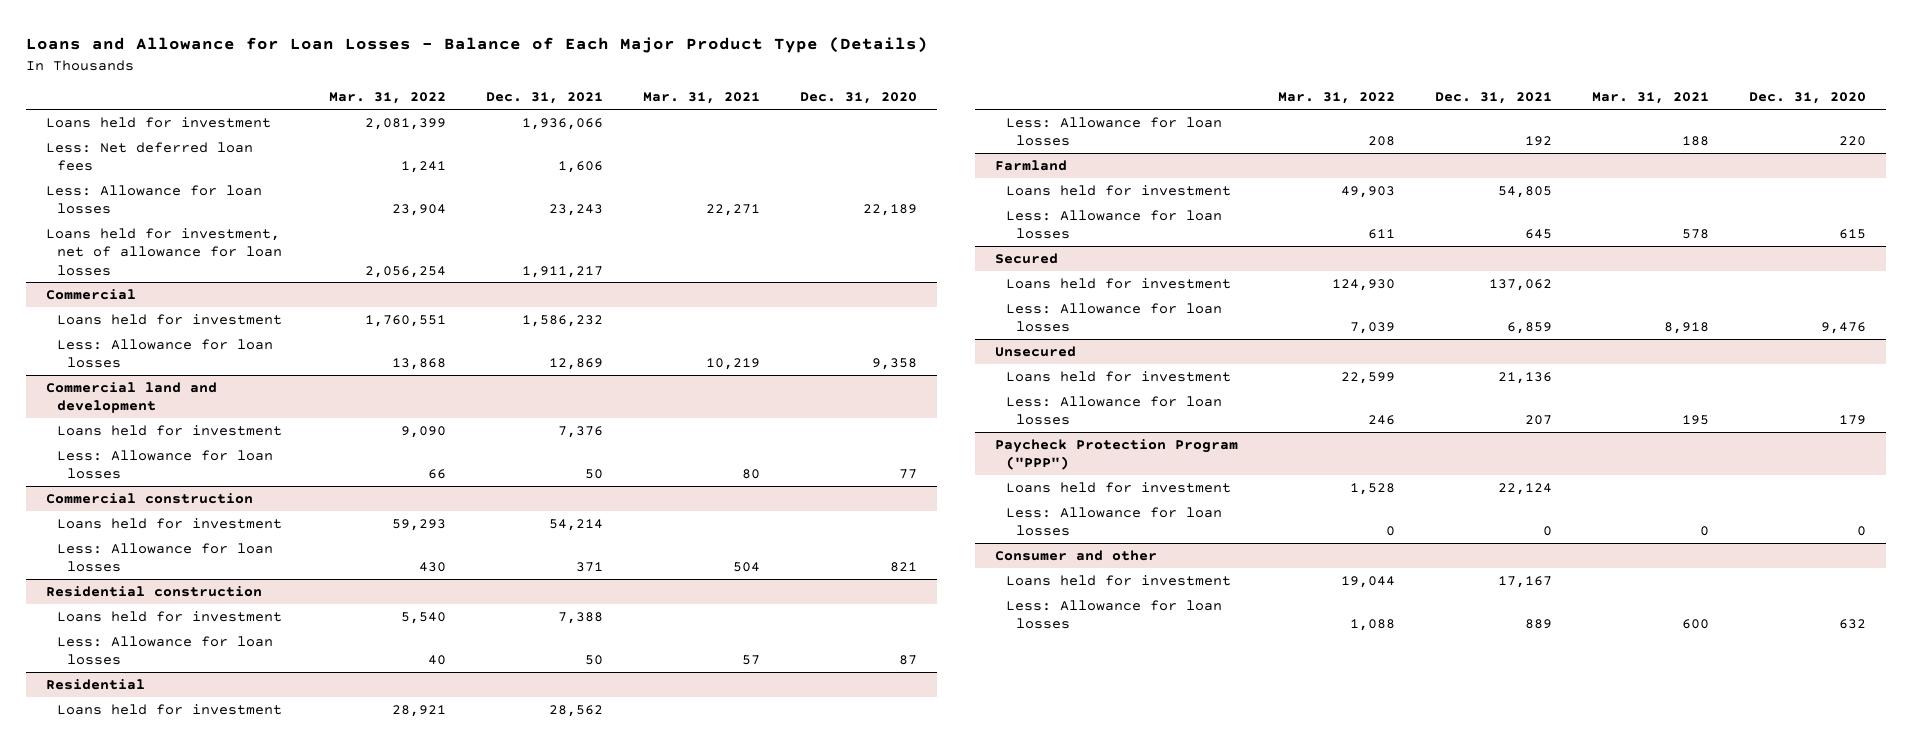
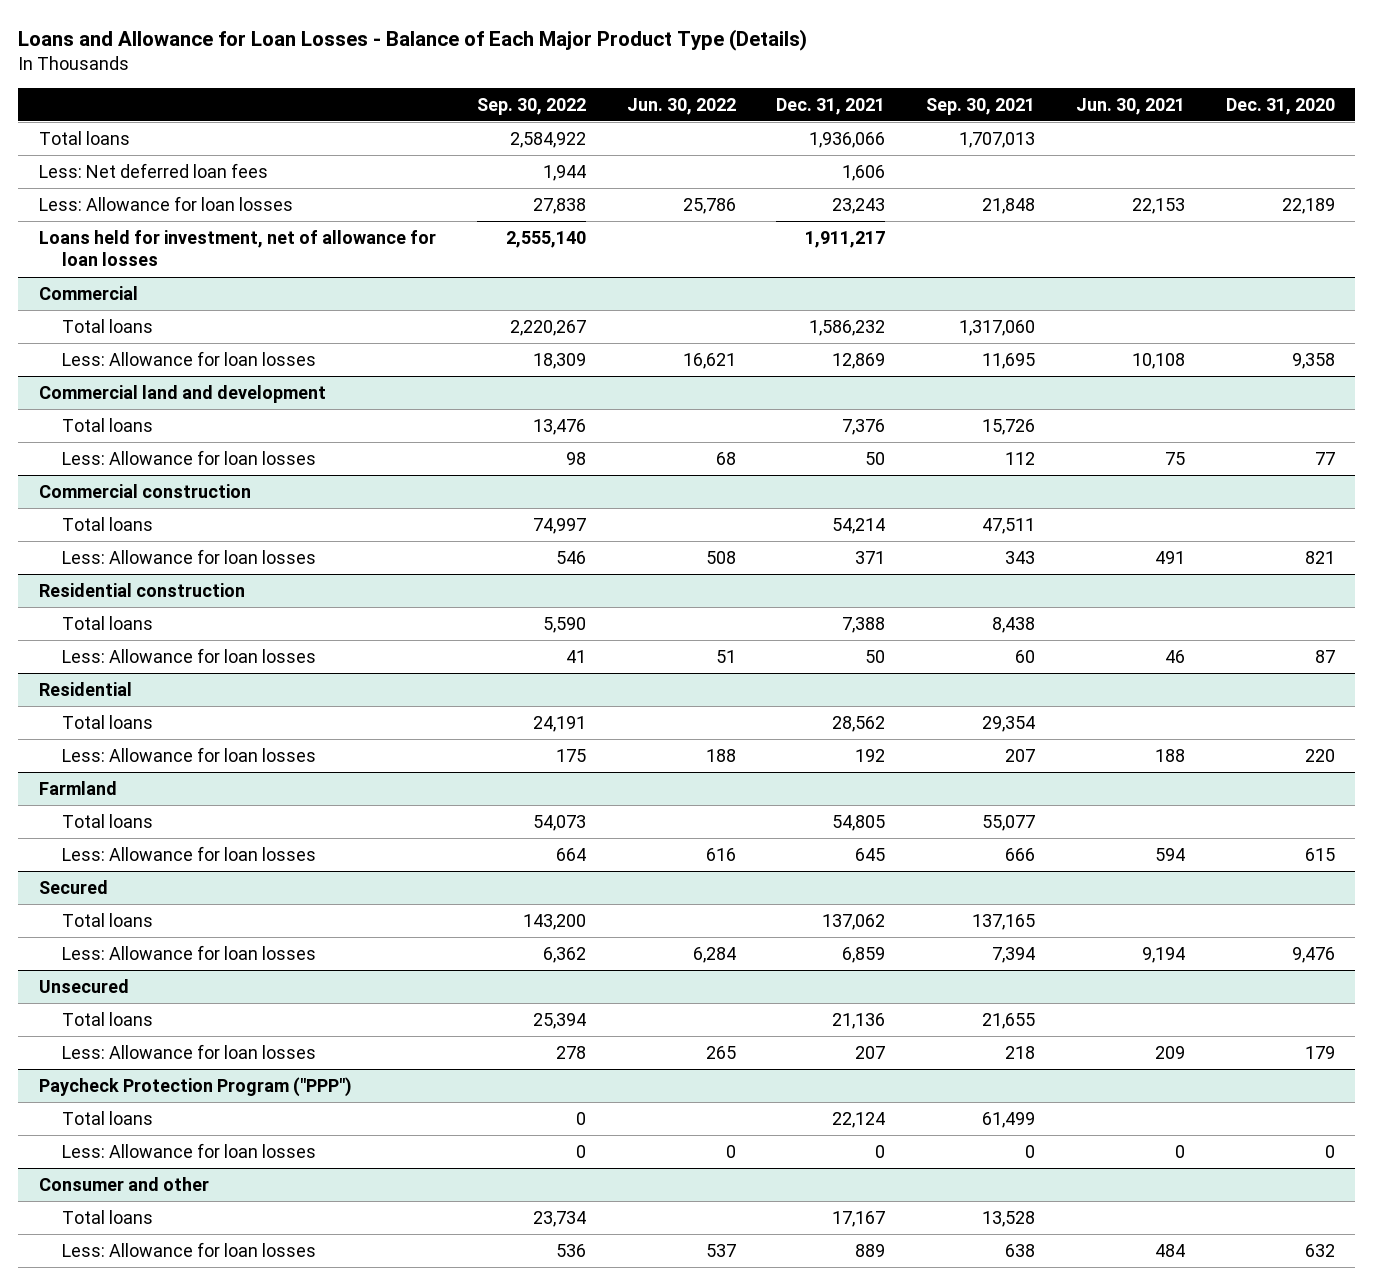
- | Mar. 31, 2022 | Dec. 31, 2021 | Mar. 31, 2021 | Dec. 31, 2020
+ | Sep. 30, 2022 | Jun. 30, 2022 | Dec. 31, 2021 | Sep. 30, 2021 | Jun. 30, 2021 | Dec. 31, 2020
- Loans held for investment | 2,081,399 | 1,936,066 | |
+ Total loans | 2,584,922 | | 1,936,066 | 1,707,013 | |
@ Commercial
- Loans held for investment | 1,760,551 | 1,586,232 | |
+ Total loans | 2,220,267 | | 1,586,232 | 1,317,060 | |
@ Commercial land and development
- Loans held for investment | 9,090 | 7,376 | |
+ Total loans | 13,476 | | 7,376 | 15,726 | |
@ Commercial construction
- Loans held for investment | 59,293 | 54,214 | |
+ Total loans | 74,997 | | 54,214 | 47,511 | |
@ Residential construction
- Loans held for investment | 5,540 | 7,388 | |
+ Total loans | 5,590 | | 7,388 | 8,438 | |
@ Residential
- Loans held for investment | 28,921 | 28,562 | |
+ Total loans | 24,191 | | 28,562 | 29,354 | |
@ Farmland
- Loans held for investment | 49,903 | 54,805 | |
+ Total loans | 54,073 | | 54,805 | 55,077 | |
@ Secured
- Loans held for investment | 124,930 | 137,062 | |
+ Total loans | 143,200 | | 137,062 | 137,165 | |
@ Unsecured
- Loans held for investment | 22,599 | 21,136 | |
+ Total loans | 25,394 | | 21,136 | 21,655 | |
@ Paycheck Protection Program ("PPP")
- Loans held for investment | 1,528 | 22,124 | |
+ Total loans | 0 | | 22,124 | 61,499 | |
@ Consumer and other
- Loans held for investment | 19,044 | 17,167 | |
+ Total loans | 23,734 | | 17,167 | 13,528 | |

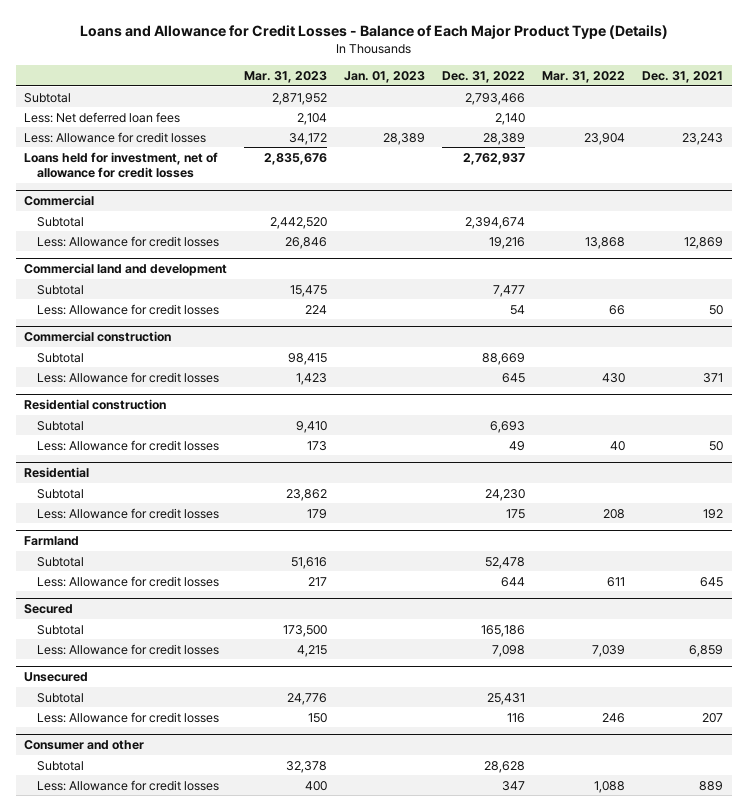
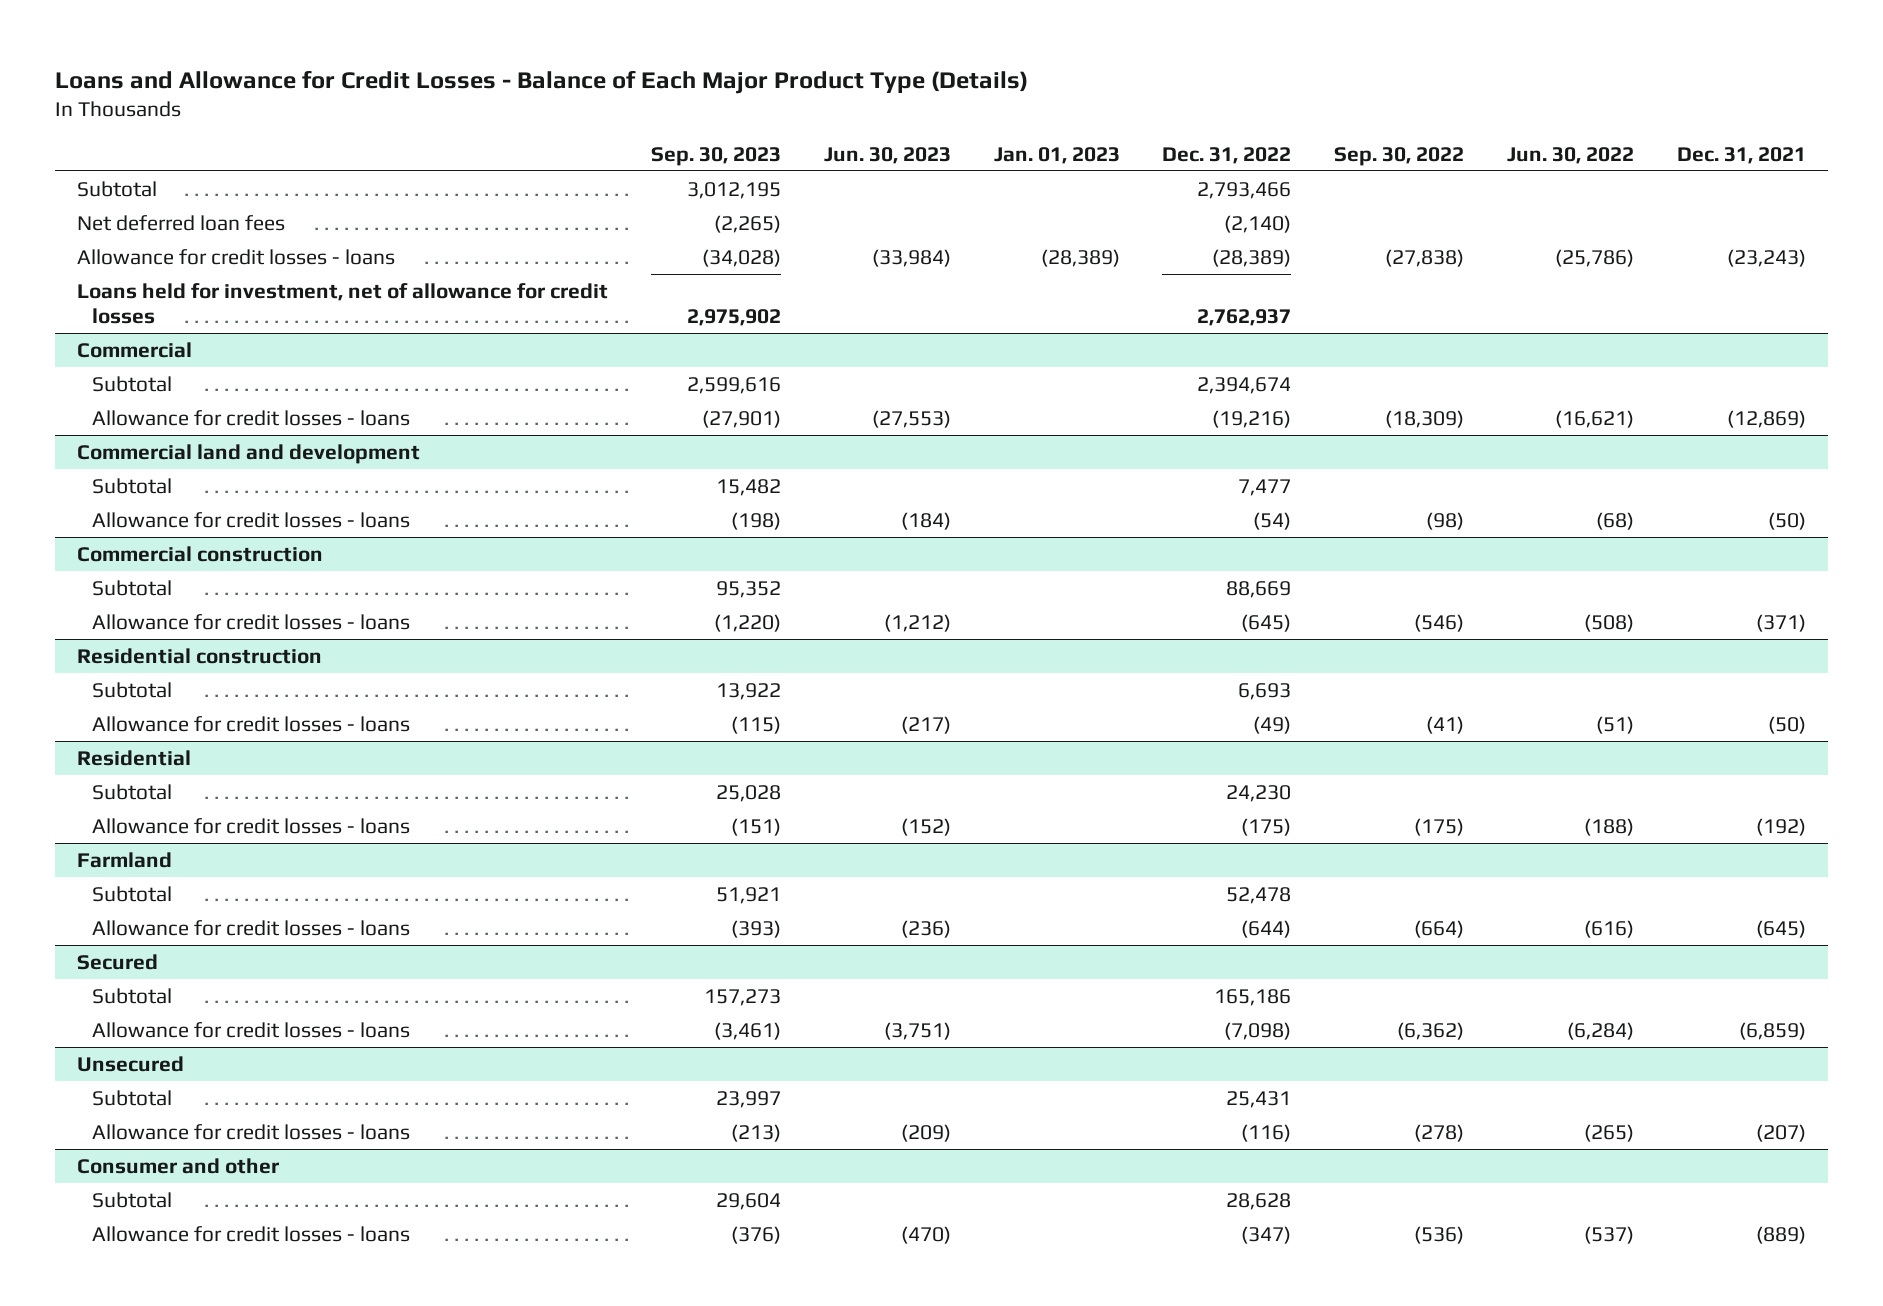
- | Mar. 31, 2023 | Jan. 01, 2023 | Dec. 31, 2022 | Mar. 31, 2022 | Dec. 31, 2021
+ | Sep. 30, 2023 | Jun. 30, 2023 | Jan. 01, 2023 | Dec. 31, 2022 | Sep. 30, 2022 | Jun. 30, 2022 | Dec. 31, 2021
- Less: Net deferred loan fees | 2,104 | | 2,140 | |
- Less: Allowance for credit losses | 34,172 | 28,389 | 28,389 | 23,904 | 23,243
+ Net deferred loan fees | (2,265) | | | (2,140) | | |
+ Allowance for credit losses - loans | (34,028) | (33,984) | (28,389) | (28,389) | (27,838) | (25,786) | (23,243)
@ Commercial
- Less: Allowance for credit losses | 26,846 | | 19,216 | 13,868 | 12,869
+ Allowance for credit losses - loans | (27,901) | (27,553) | | (19,216) | (18,309) | (16,621) | (12,869)
@ Commercial land and development
- Less: Allowance for credit losses | 224 | | 54 | 66 | 50
+ Allowance for credit losses - loans | (198) | (184) | | (54) | (98) | (68) | (50)
@ Commercial construction
- Less: Allowance for credit losses | 1,423 | | 645 | 430 | 371
+ Allowance for credit losses - loans | (1,220) | (1,212) | | (645) | (546) | (508) | (371)
@ Residential construction
- Less: Allowance for credit losses | 173 | | 49 | 40 | 50
+ Allowance for credit losses - loans | (115) | (217) | | (49) | (41) | (51) | (50)
@ Residential
- Less: Allowance for credit losses | 179 | | 175 | 208 | 192
+ Allowance for credit losses - loans | (151) | (152) | | (175) | (175) | (188) | (192)
@ Farmland
- Less: Allowance for credit losses | 217 | | 644 | 611 | 645
+ Allowance for credit losses - loans | (393) | (236) | | (644) | (664) | (616) | (645)
@ Secured
- Less: Allowance for credit losses | 4,215 | | 7,098 | 7,039 | 6,859
+ Allowance for credit losses - loans | (3,461) | (3,751) | | (7,098) | (6,362) | (6,284) | (6,859)
@ Unsecured
- Less: Allowance for credit losses | 150 | | 116 | 246 | 207
+ Allowance for credit losses - loans | (213) | (209) | | (116) | (278) | (265) | (207)
@ Consumer and other
- Less: Allowance for credit losses | 400 | | 347 | 1,088 | 889
+ Allowance for credit losses - loans | (376) | (470) | | (347) | (536) | (537) | (889)

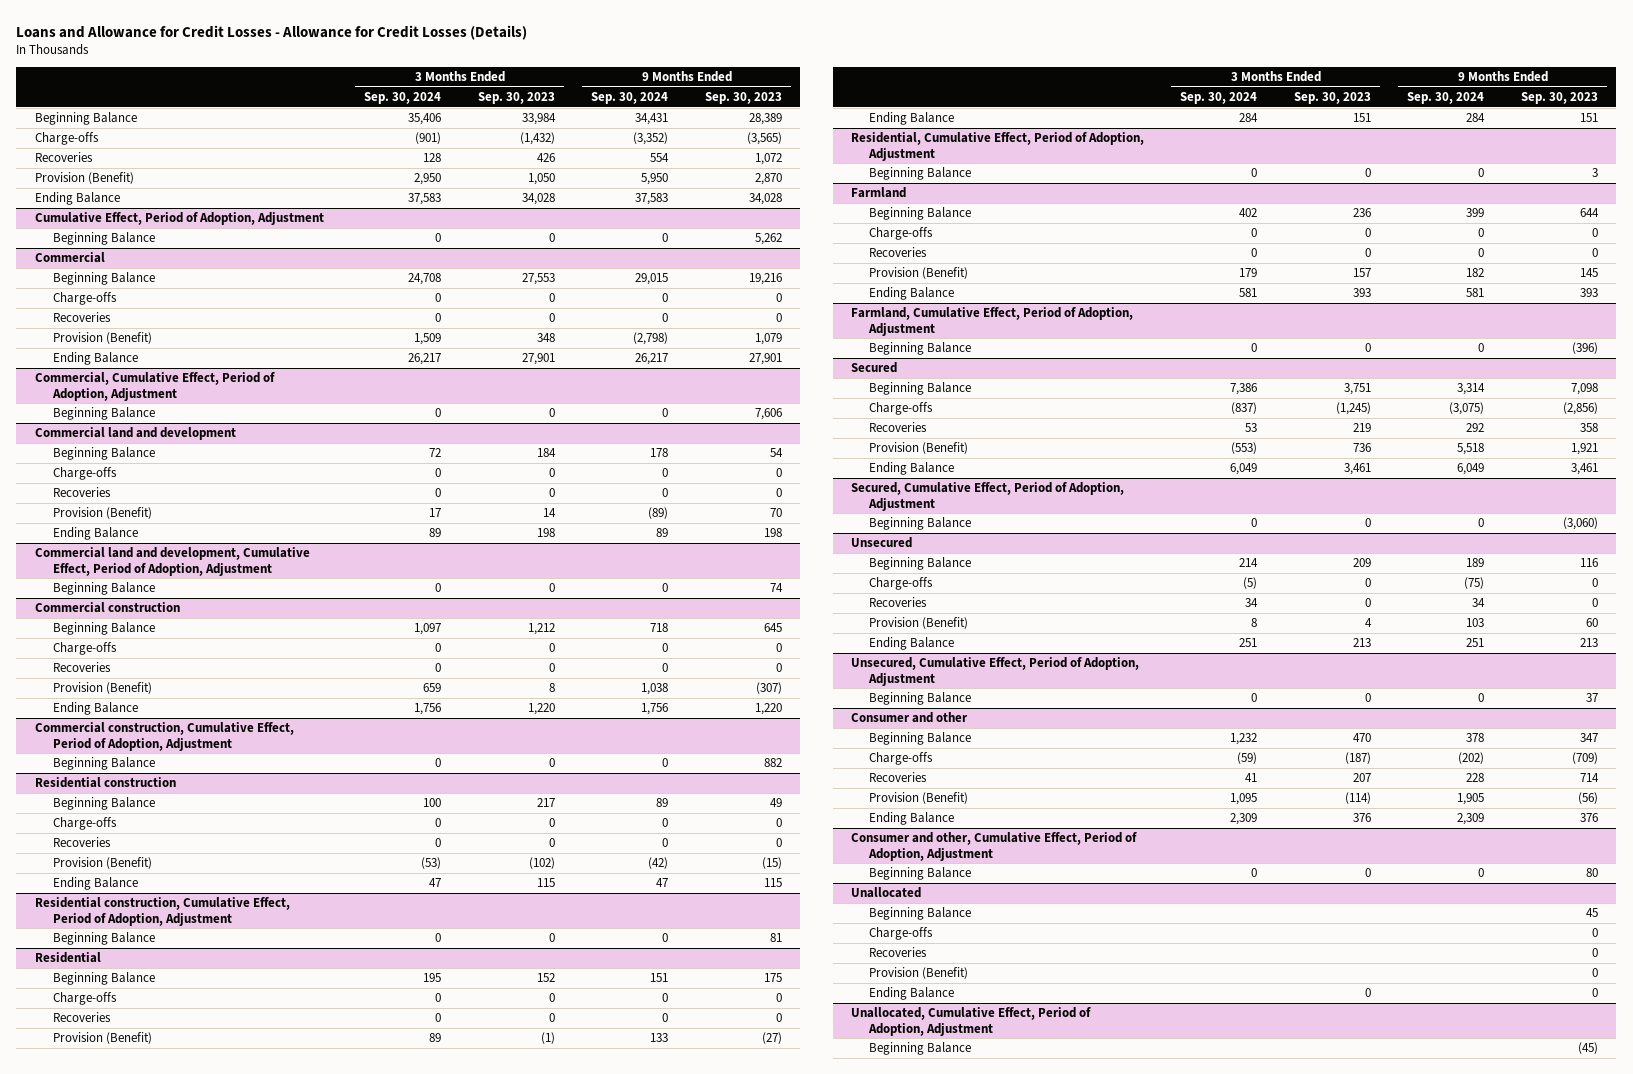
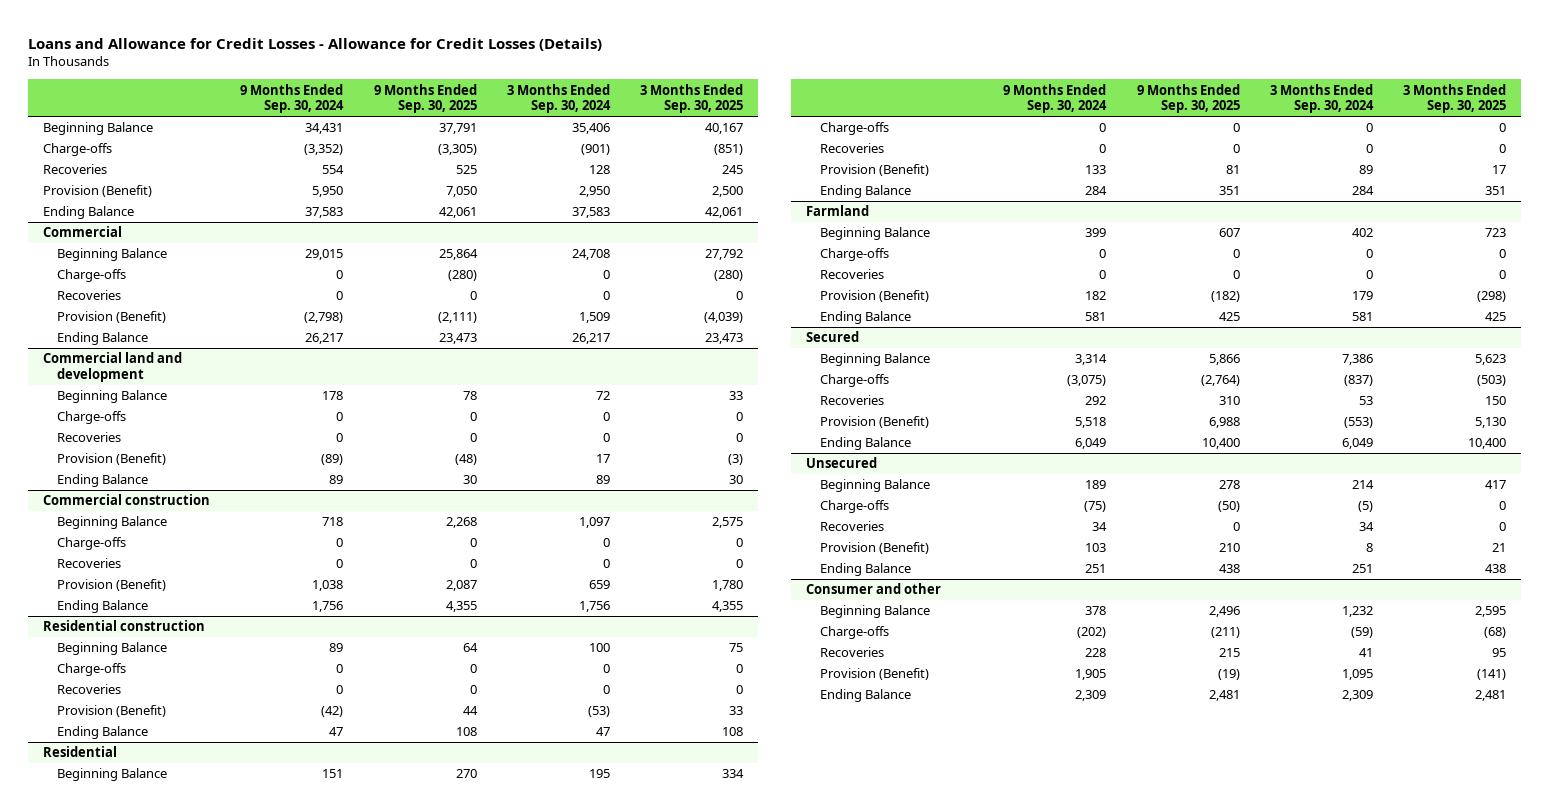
- | 3 Months Ended Sep. 30, 2024 | 3 Months Ended Sep. 30, 2023 | 9 Months Ended Sep. 30, 2024 | 9 Months Ended Sep. 30, 2023
+ | 9 Months Ended Sep. 30, 2024 | 9 Months Ended Sep. 30, 2025 | 3 Months Ended Sep. 30, 2024 | 3 Months Ended Sep. 30, 2025
- Cumulative Effect, Period of Adoption, Adjustment
- Beginning Balance | 0 | 0 | 0 | 5,262
- Commercial, Cumulative Effect, Period of Adoption, Adjustment
- Beginning Balance | 0 | 0 | 0 | 7,606
- Commercial land and development, Cumulative Effect, Period of Adoption, Adjustment
- Beginning Balance | 0 | 0 | 0 | 74
- Commercial construction, Cumulative Effect, Period of Adoption, Adjustment
- Beginning Balance | 0 | 0 | 0 | 882
- Residential construction, Cumulative Effect, Period of Adoption, Adjustment
- Beginning Balance | 0 | 0 | 0 | 81
- Residential, Cumulative Effect, Period of Adoption, Adjustment
- Beginning Balance | 0 | 0 | 0 | 3
- Farmland, Cumulative Effect, Period of Adoption, Adjustment
- Beginning Balance | 0 | 0 | 0 | (396)
- Secured, Cumulative Effect, Period of Adoption, Adjustment
- Beginning Balance | 0 | 0 | 0 | (3,060)
- Unsecured, Cumulative Effect, Period of Adoption, Adjustment
- Beginning Balance | 0 | 0 | 0 | 37
- Consumer and other, Cumulative Effect, Period of Adoption, Adjustment
- Beginning Balance | 0 | 0 | 0 | 80
- Unallocated
- Beginning Balance | | | | 45
- Charge-offs | | | | 0
- Recoveries | | | | 0
- Provision (Benefit) | | | | 0
- Ending Balance | | 0 | | 0
- Unallocated, Cumulative Effect, Period of Adoption, Adjustment
- Beginning Balance | | | | (45)

